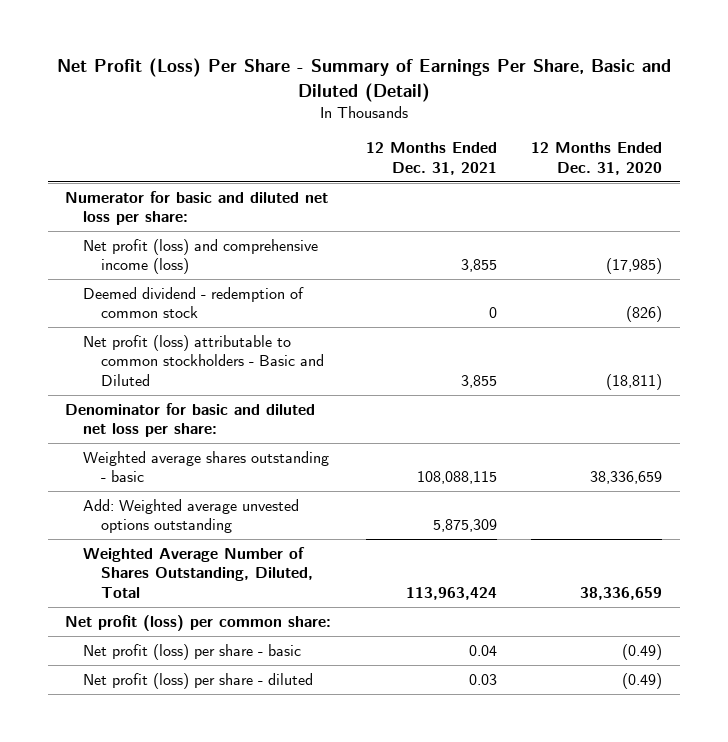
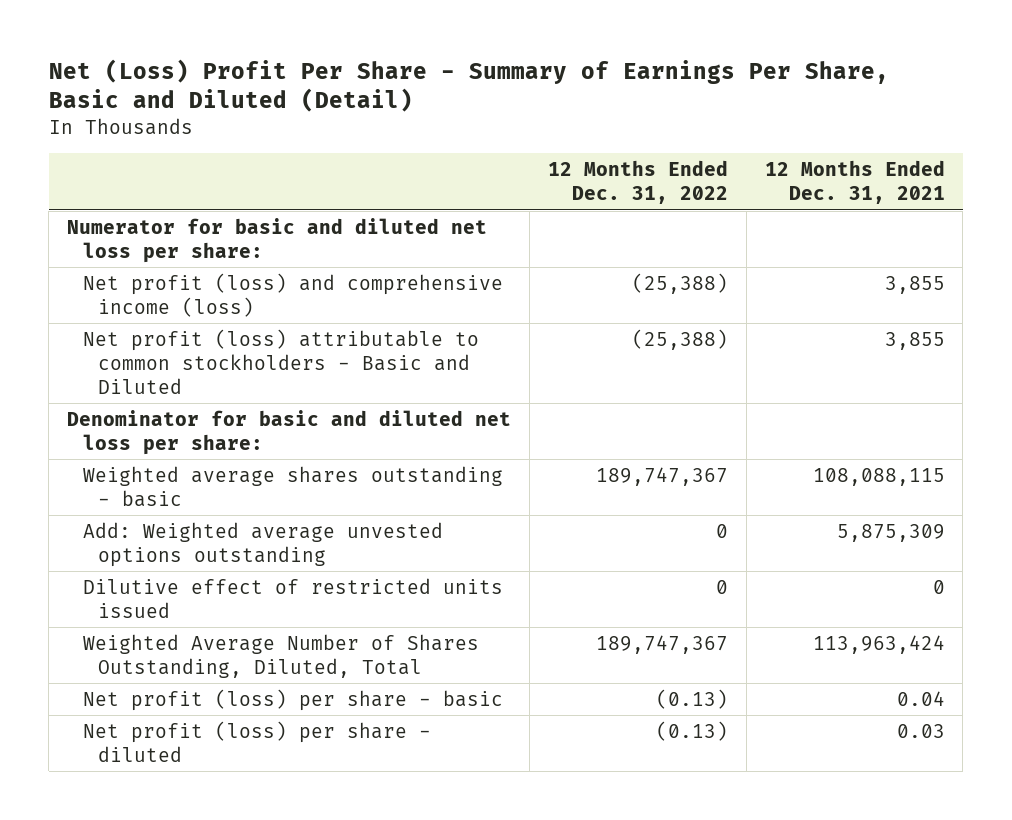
- Net Profit (Loss) Per Share - Summary of Earnings Per Share, Basic and Diluted (Detail)
+ Net (Loss) Profit Per Share - Summary of Earnings Per Share, Basic and Diluted (Detail)
- | 12 Months Ended Dec. 31, 2021 | 12 Months Ended Dec. 31, 2020
+ | 12 Months Ended Dec. 31, 2022 | 12 Months Ended Dec. 31, 2021
- Deemed dividend - redemption of common stock | 0 | (826)
+ Dilutive effect of restricted units issued | 0 | 0
- Net profit (loss) per common share:

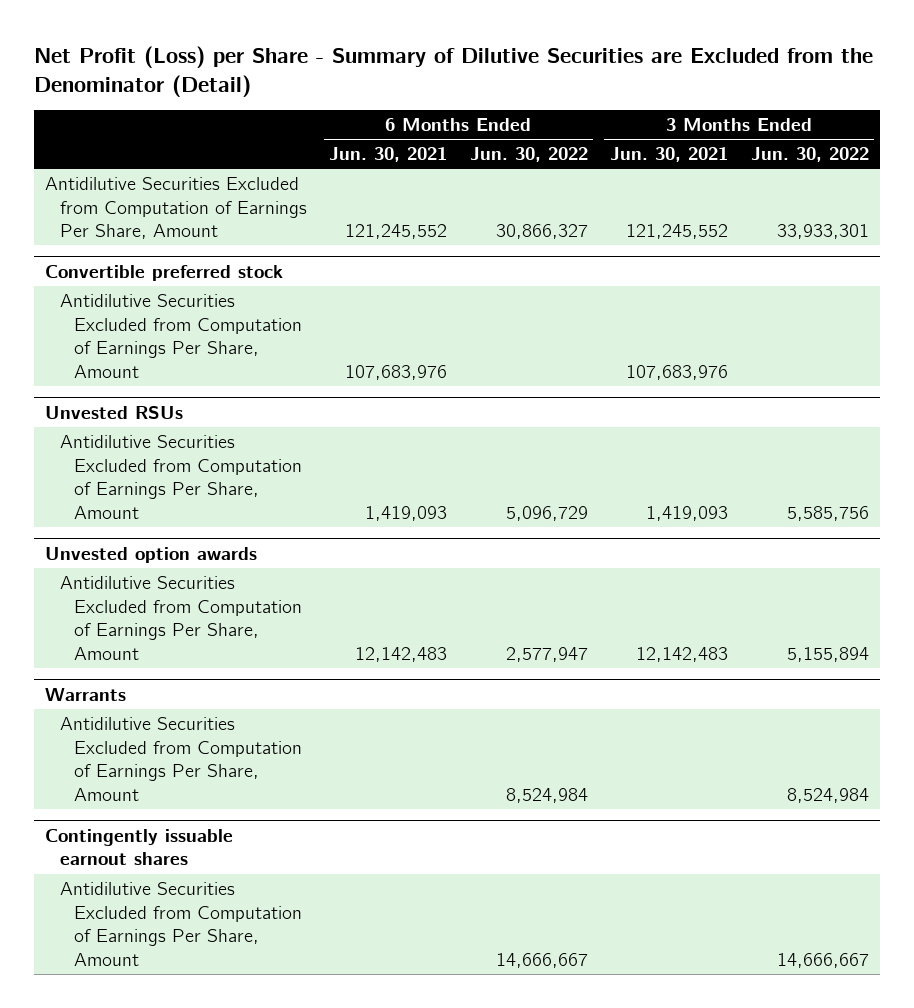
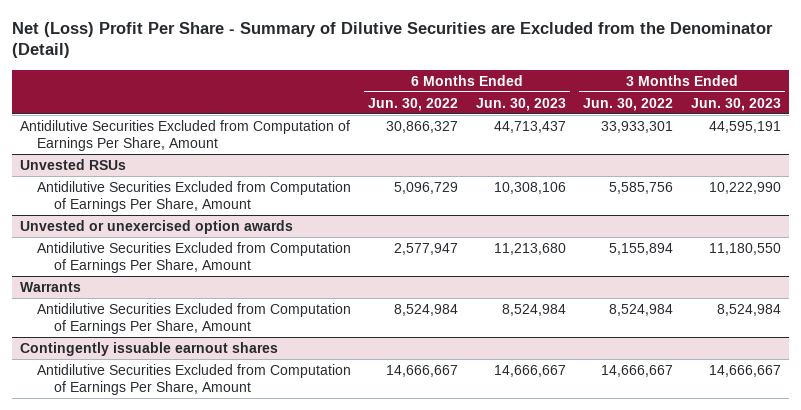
- Net Profit (Loss) per Share - Summary of Dilutive Securities are Excluded from the Denominator (Detail)
+ Net (Loss) Profit Per Share - Summary of Dilutive Securities are Excluded from the Denominator (Detail)
- | 6 Months Ended Jun. 30, 2021 | 6 Months Ended Jun. 30, 2022 | 3 Months Ended Jun. 30, 2021 | 3 Months Ended Jun. 30, 2022
+ | 6 Months Ended Jun. 30, 2022 | 6 Months Ended Jun. 30, 2023 | 3 Months Ended Jun. 30, 2022 | 3 Months Ended Jun. 30, 2023
- Convertible preferred stock
- Antidilutive Securities Excluded from Computation of Earnings Per Share, Amount | 107,683,976 | | 107,683,976 |
- Unvested option awards
+ Unvested or unexercised option awards

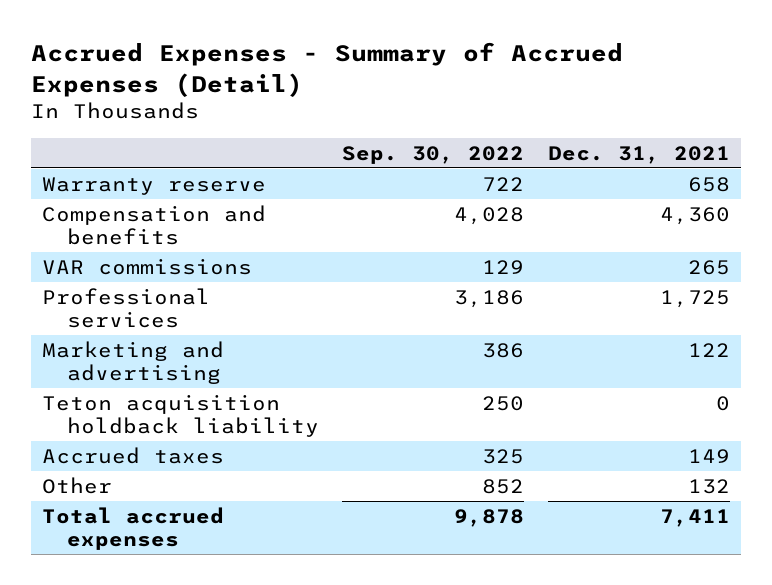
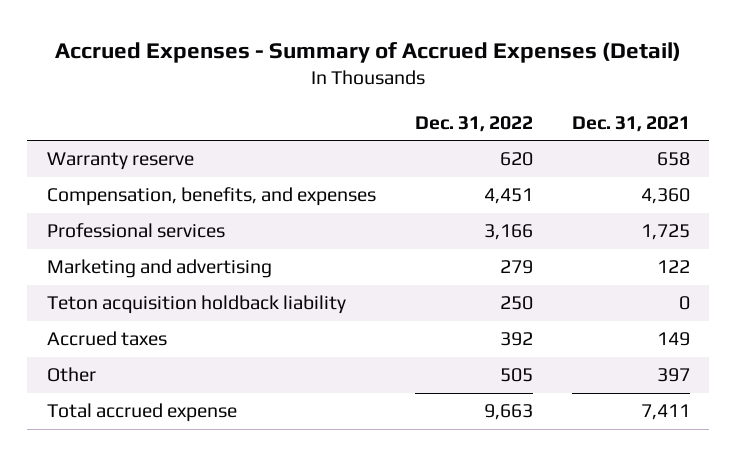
- | Sep. 30, 2022 | Dec. 31, 2021
+ | Dec. 31, 2022 | Dec. 31, 2021
- Compensation and benefits | 4,028 | 4,360
- VAR commissions | 129 | 265
+ Compensation, benefits, and expenses | 4,451 | 4,360
- Other | 852 | 132
- Total accrued expenses | 9,878 | 7,411
+ Other | 505 | 397
+ Total accrued expense | 9,663 | 7,411

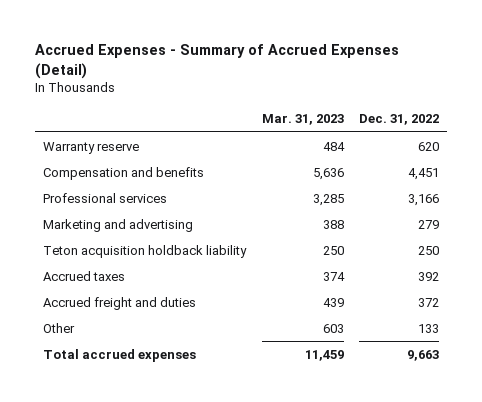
- | Dec. 31, 2022 | Dec. 31, 2021
+ | Mar. 31, 2023 | Dec. 31, 2022
- Compensation, benefits, and expenses | 4,451 | 4,360
+ Compensation and benefits | 5,636 | 4,451
- Other | 505 | 397
- Total accrued expense | 9,663 | 7,411
+ Accrued freight and duties | 439 | 372
+ Other | 603 | 133
+ Total accrued expenses | 11,459 | 9,663

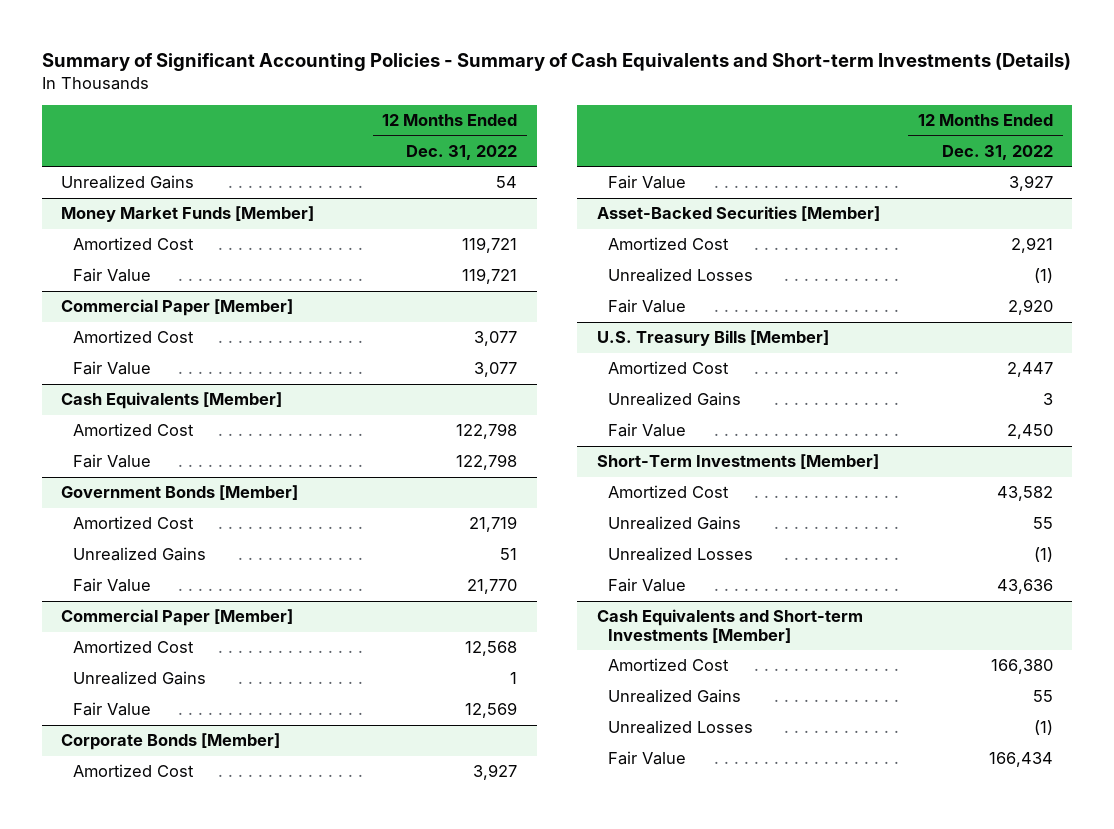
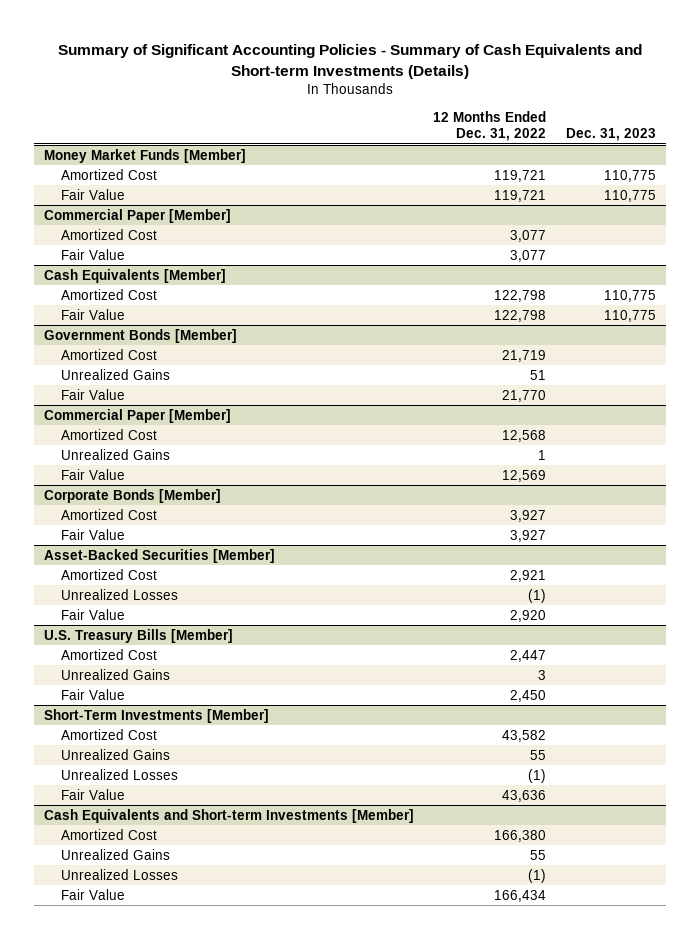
- | 12 Months Ended Dec. 31, 2022
+ | 12 Months Ended Dec. 31, 2022 | Dec. 31, 2023
- Unrealized Gains | 54

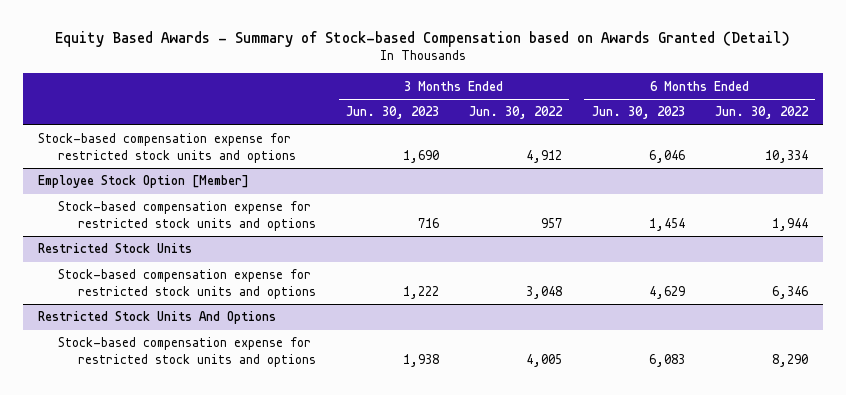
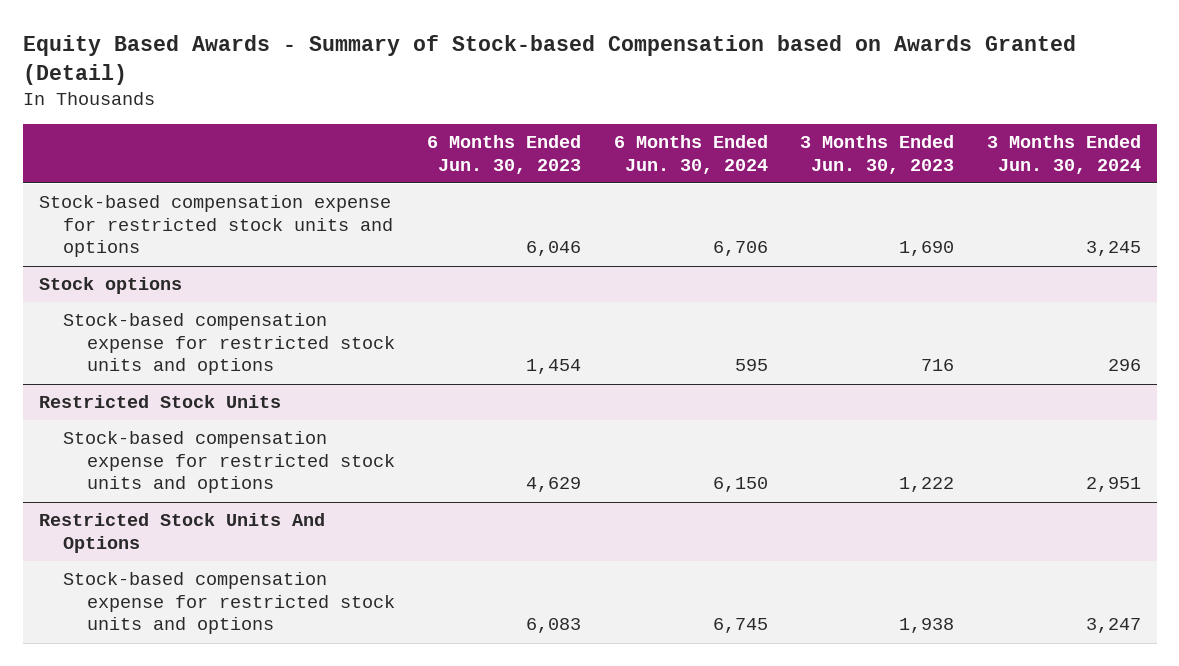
- | 3 Months Ended Jun. 30, 2023 | 3 Months Ended Jun. 30, 2022 | 6 Months Ended Jun. 30, 2023 | 6 Months Ended Jun. 30, 2022
+ | 6 Months Ended Jun. 30, 2023 | 6 Months Ended Jun. 30, 2024 | 3 Months Ended Jun. 30, 2023 | 3 Months Ended Jun. 30, 2024
- Employee Stock Option [Member]
+ Stock options

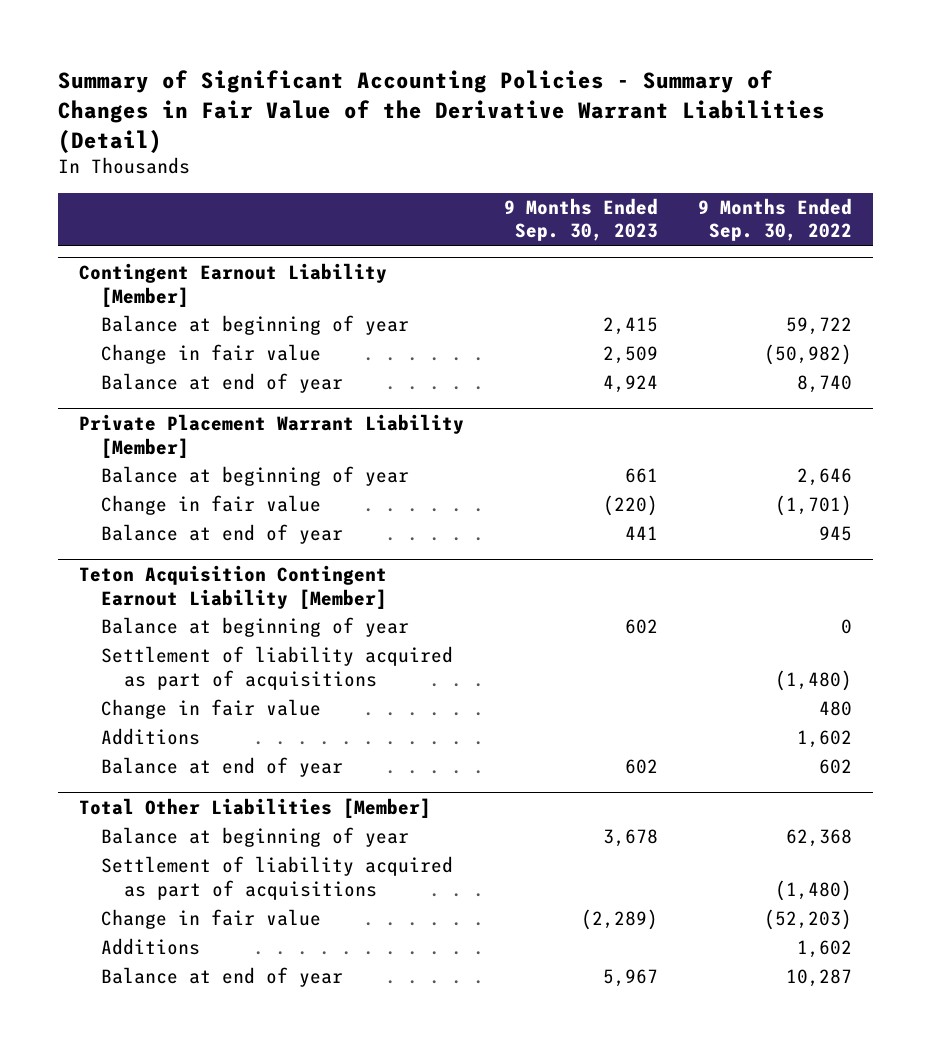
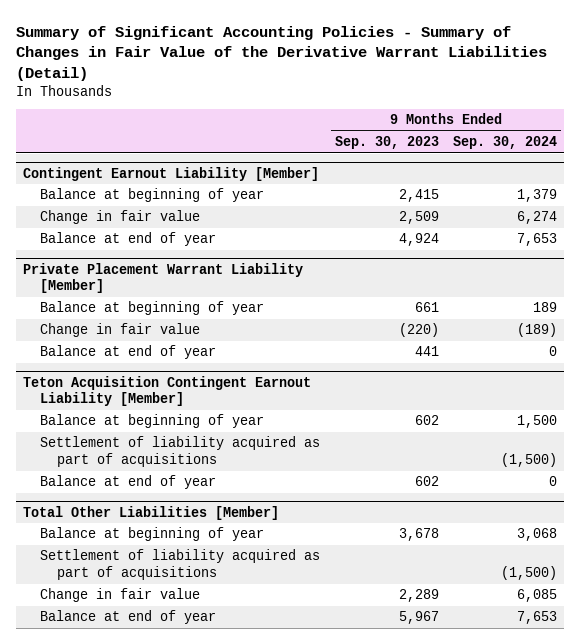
- | 9 Months Ended Sep. 30, 2023 | 9 Months Ended Sep. 30, 2022
+ | 9 Months Ended Sep. 30, 2023 | 9 Months Ended Sep. 30, 2024
@ Teton Acquisition Contingent Earnout Liability [Member]
- Change in fair value | | 480
- Additions | | 1,602
@ Total Other Liabilities [Member]
- Change in fair value | (2,289) | (52,203)
- Additions | | 1,602
+ Change in fair value | 2,289 | 6,085

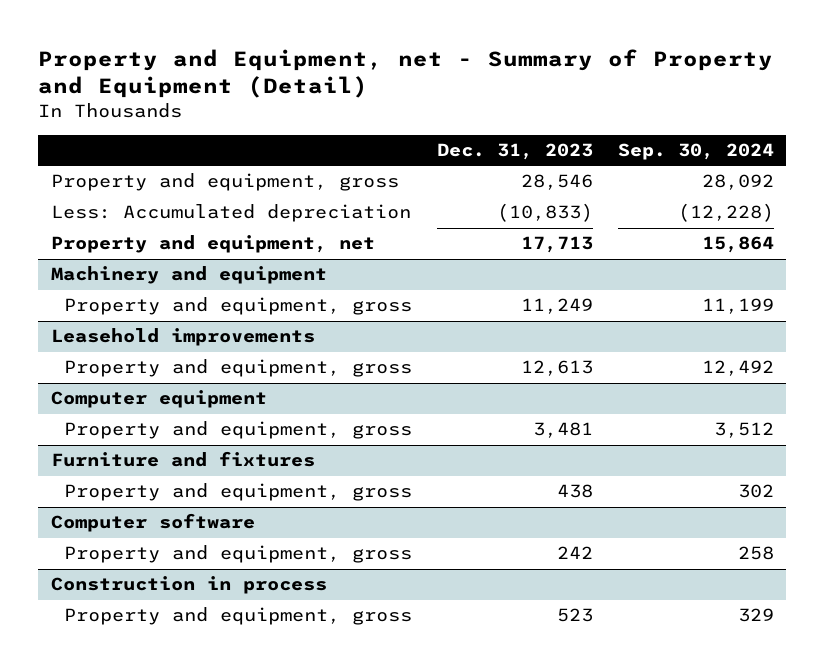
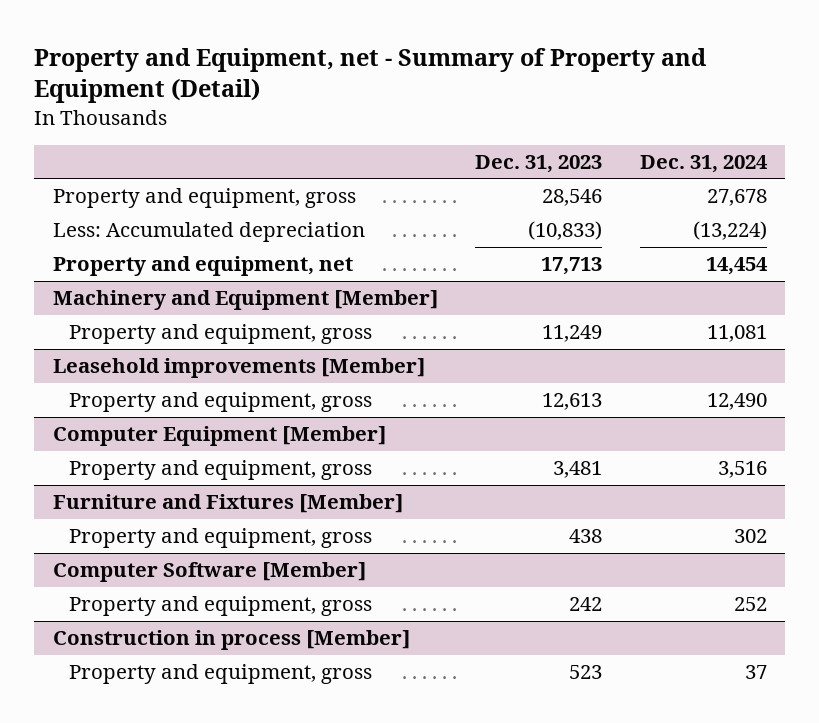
- | Dec. 31, 2023 | Sep. 30, 2024
+ | Dec. 31, 2023 | Dec. 31, 2024
- Machinery and equipment
+ Machinery and Equipment [Member]
- Leasehold improvements
+ Leasehold improvements [Member]
- Computer equipment
+ Computer Equipment [Member]
- Furniture and fixtures
+ Furniture and Fixtures [Member]
- Computer software
+ Computer Software [Member]
- Construction in process
+ Construction in process [Member]

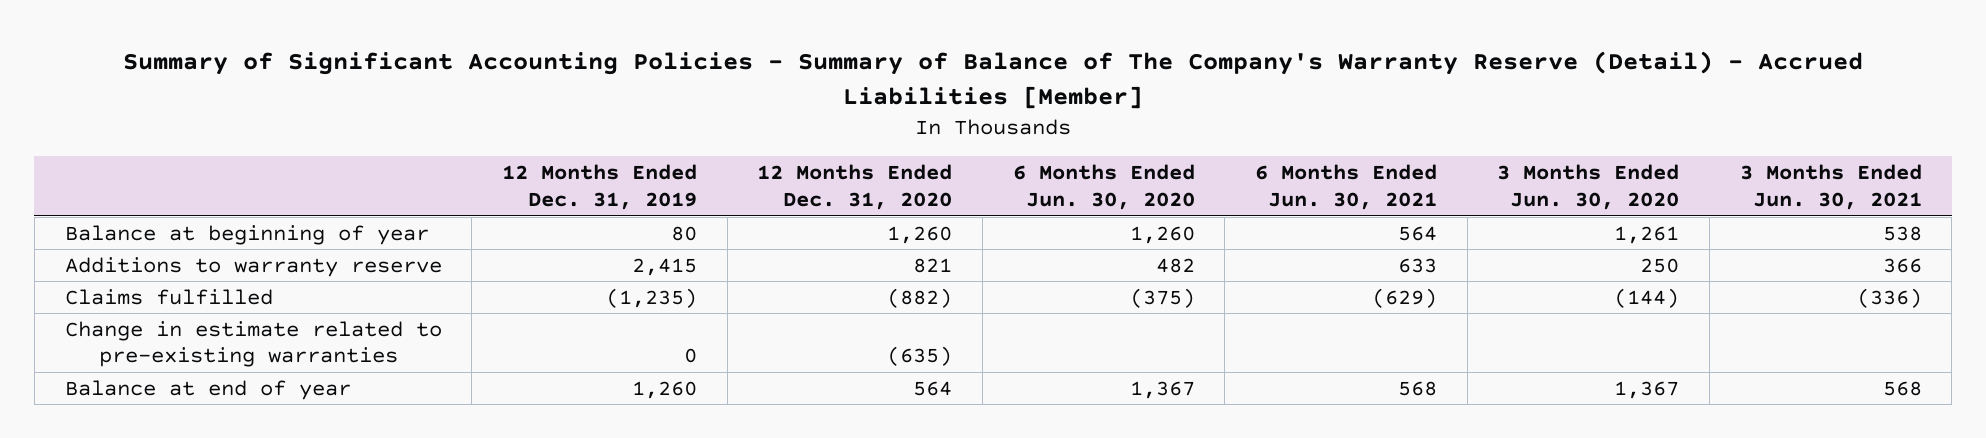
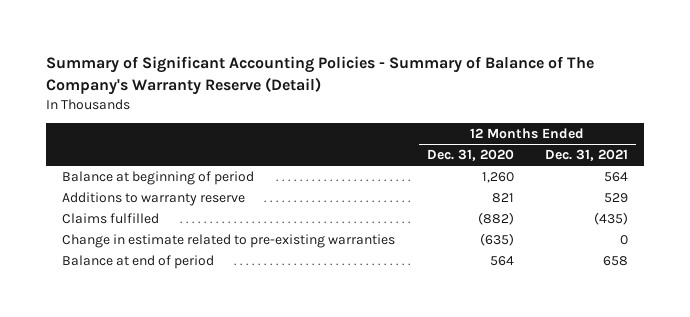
- Summary of Significant Accounting Policies - Summary of Balance of The Company's Warranty Reserve (Detail) - Accrued Liabilities [Member]
+ Summary of Significant Accounting Policies - Summary of Balance of The Company's Warranty Reserve (Detail)
- | 12 Months Ended Dec. 31, 2019 | 12 Months Ended Dec. 31, 2020 | 6 Months Ended Jun. 30, 2020 | 6 Months Ended Jun. 30, 2021 | 3 Months Ended Jun. 30, 2020 | 3 Months Ended Jun. 30, 2021
+ | 12 Months Ended Dec. 31, 2020 | 12 Months Ended Dec. 31, 2021
- Balance at beginning of year | 80 | 1,260 | 1,260 | 564 | 1,261 | 538
+ Balance at beginning of period | 1,260 | 564
- Balance at end of year | 1,260 | 564 | 1,367 | 568 | 1,367 | 568
+ Balance at end of period | 564 | 658

